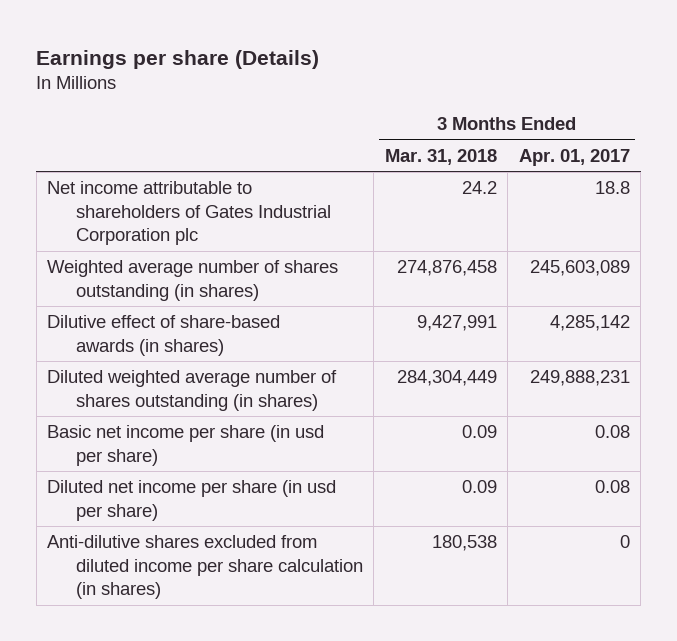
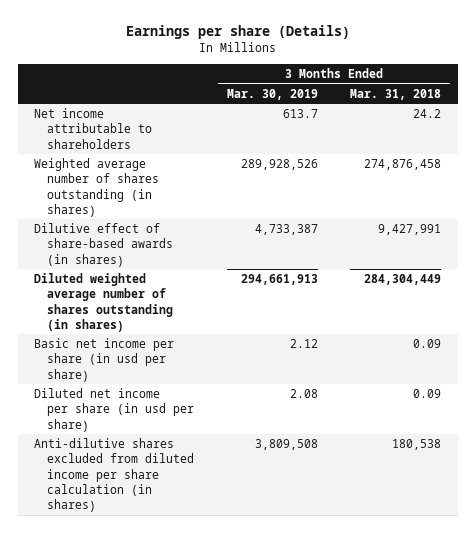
- | 3 Months Ended Mar. 31, 2018 | 3 Months Ended Apr. 01, 2017
+ | 3 Months Ended Mar. 30, 2019 | 3 Months Ended Mar. 31, 2018
- Net income attributable to shareholders of Gates Industrial Corporation plc | 24.2 | 18.8
+ Net income attributable to shareholders | 613.7 | 24.2

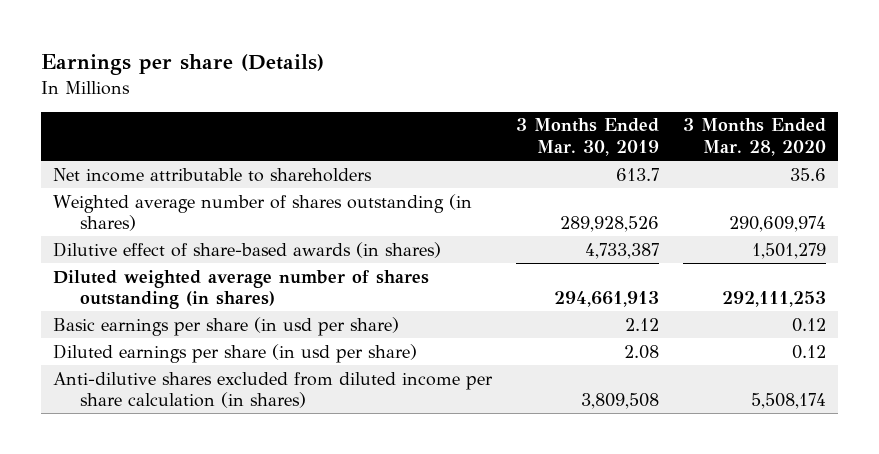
- | 3 Months Ended Mar. 30, 2019 | 3 Months Ended Mar. 31, 2018
+ | 3 Months Ended Mar. 30, 2019 | 3 Months Ended Mar. 28, 2020
- Basic net income per share (in usd per share) | 2.12 | 0.09
- Diluted net income per share (in usd per share) | 2.08 | 0.09
+ Basic earnings per share (in usd per share) | 2.12 | 0.12
+ Diluted earnings per share (in usd per share) | 2.08 | 0.12

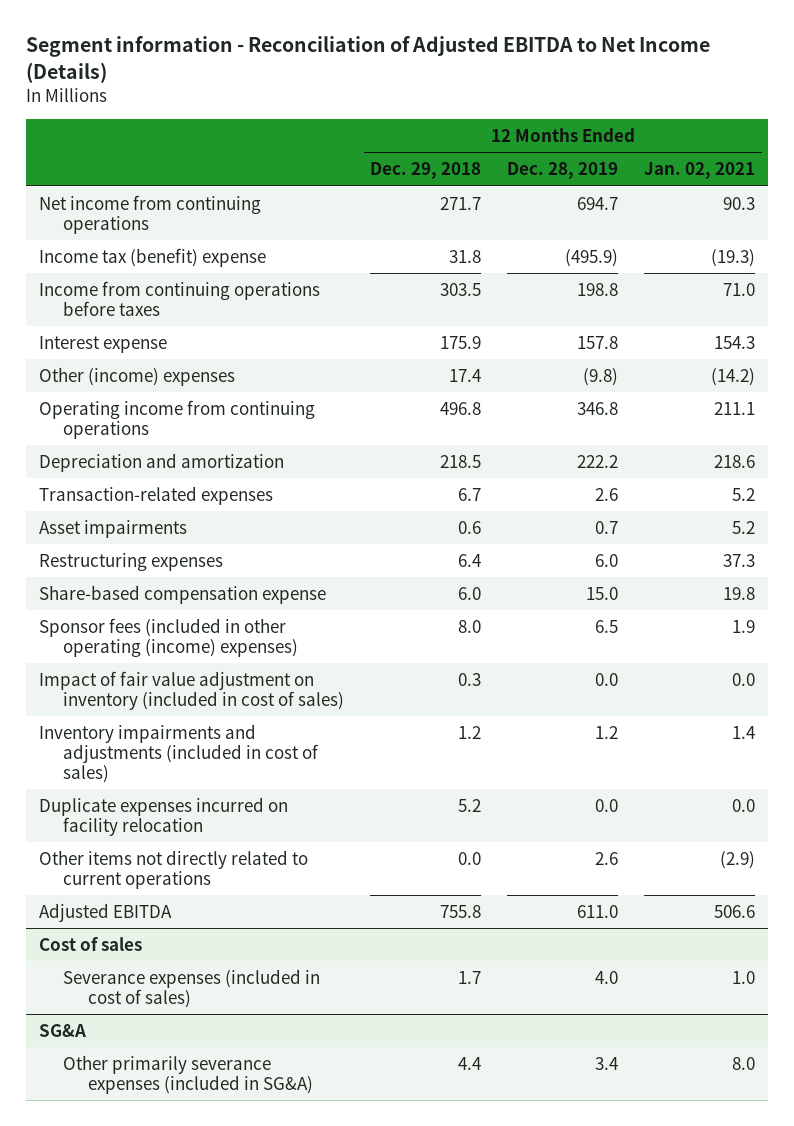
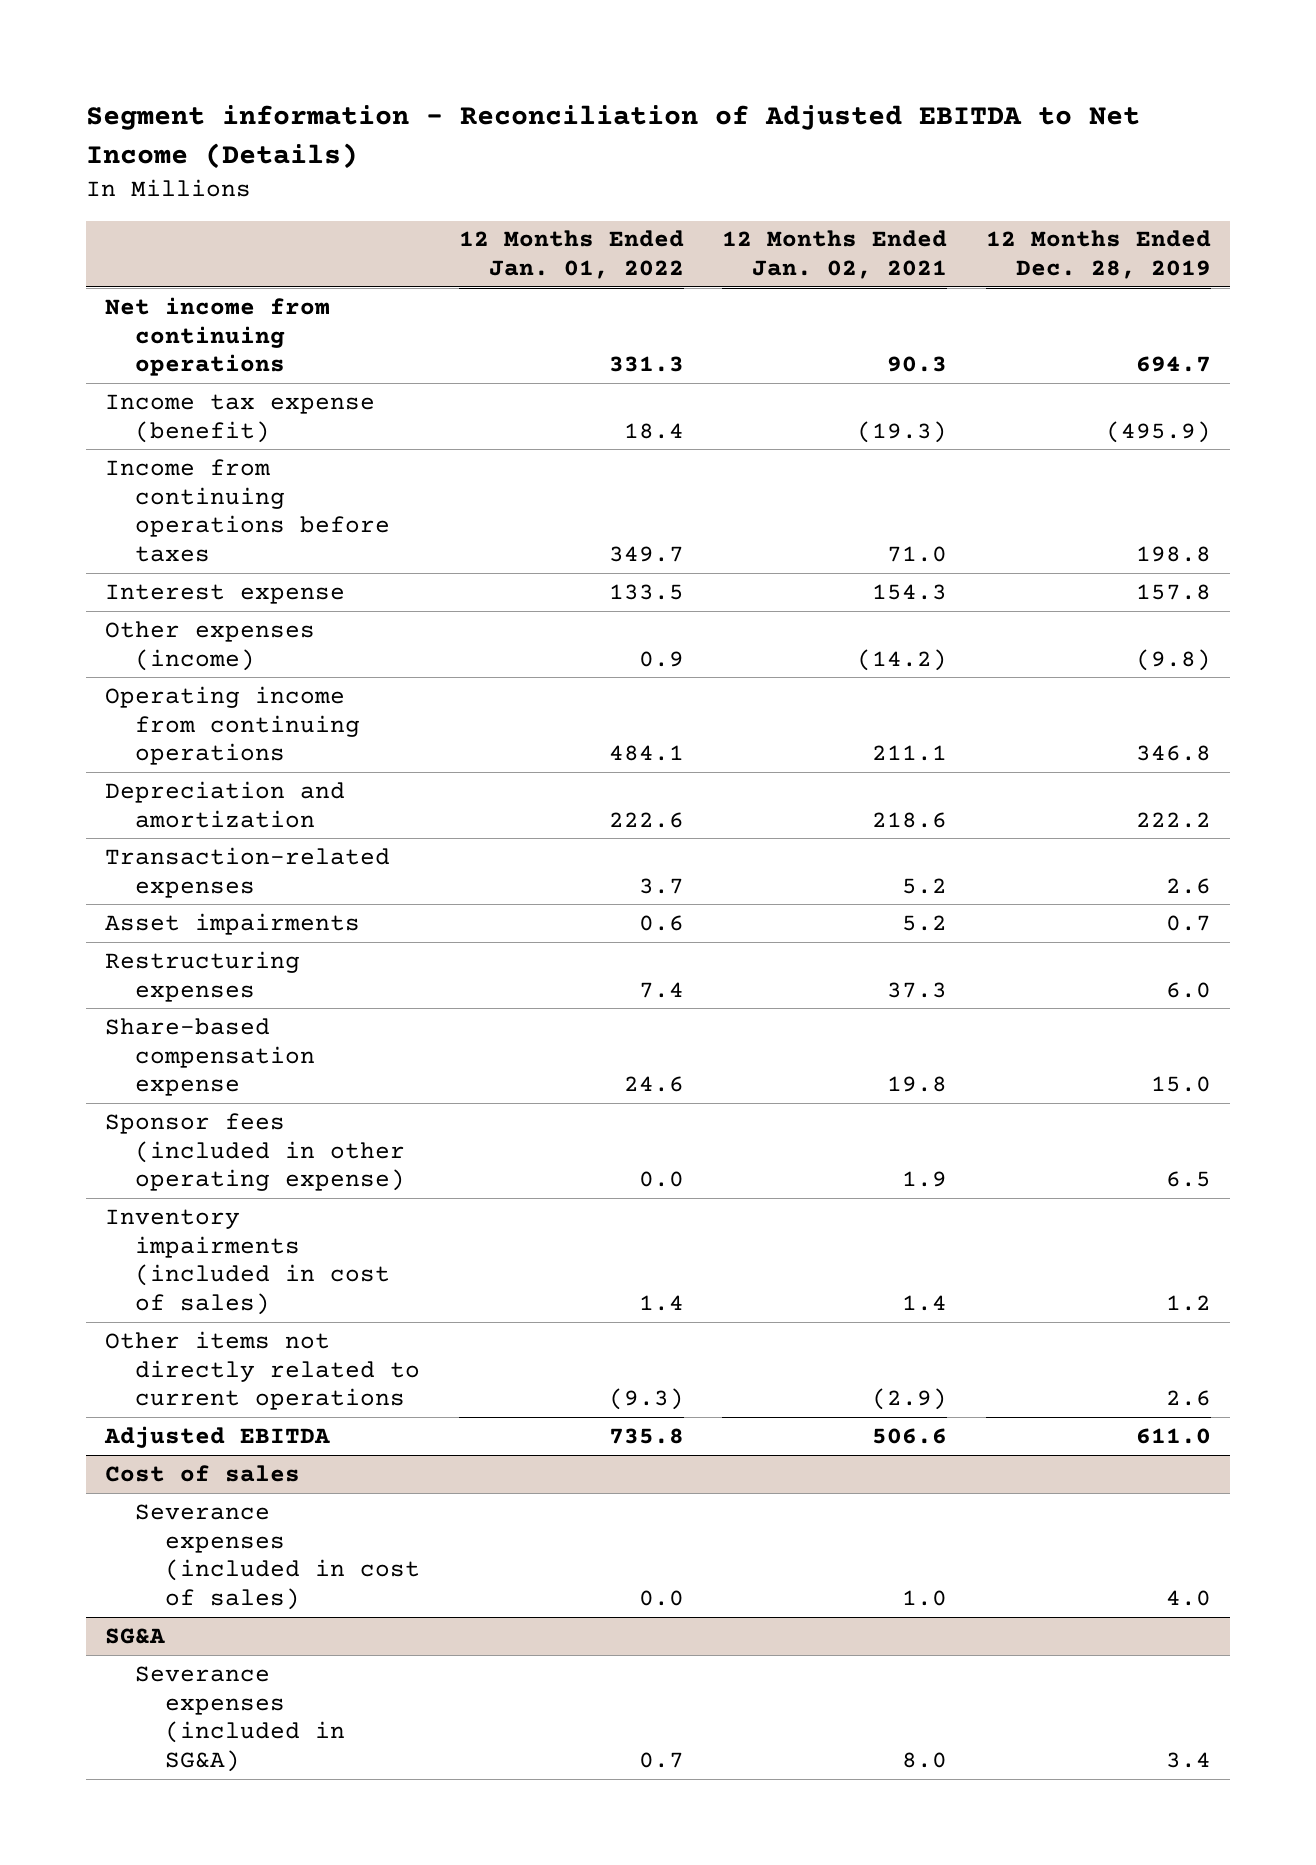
- | 12 Months Ended Dec. 29, 2018 | 12 Months Ended Dec. 28, 2019 | 12 Months Ended Jan. 02, 2021
+ | 12 Months Ended Jan. 01, 2022 | 12 Months Ended Jan. 02, 2021 | 12 Months Ended Dec. 28, 2019
- Income tax (benefit) expense | 31.8 | (495.9) | (19.3)
+ Income tax expense (benefit) | 18.4 | (19.3) | (495.9)
- Other (income) expenses | 17.4 | (9.8) | (14.2)
+ Other expenses (income) | 0.9 | (14.2) | (9.8)
- Sponsor fees (included in other operating (income) expenses) | 8.0 | 6.5 | 1.9
- Impact of fair value adjustment on inventory (included in cost of sales) | 0.3 | 0.0 | 0.0
- Inventory impairments and adjustments (included in cost of sales) | 1.2 | 1.2 | 1.4
- Duplicate expenses incurred on facility relocation | 5.2 | 0.0 | 0.0
+ Sponsor fees (included in other operating expense) | 0.0 | 1.9 | 6.5
+ Inventory impairments (included in cost of sales) | 1.4 | 1.4 | 1.2
@ SG&A
- Other primarily severance expenses (included in SG&A) | 4.4 | 3.4 | 8.0
+ Severance expenses (included in SG&A) | 0.7 | 8.0 | 3.4

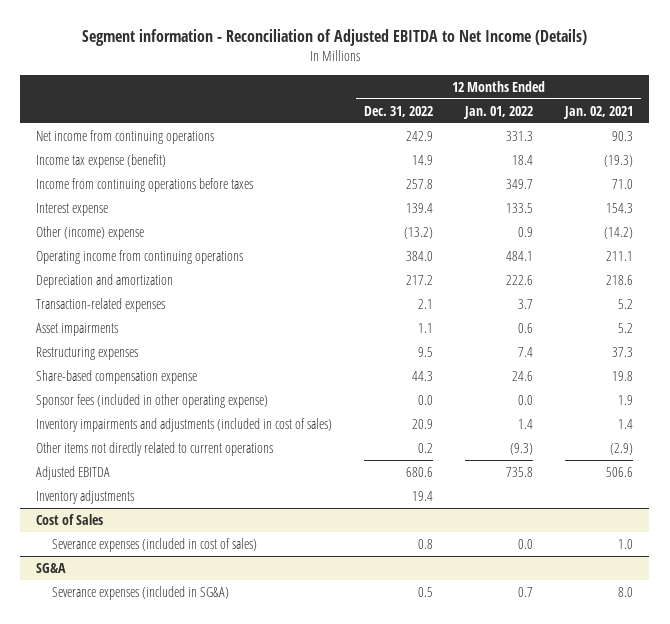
- | 12 Months Ended Jan. 01, 2022 | 12 Months Ended Jan. 02, 2021 | 12 Months Ended Dec. 28, 2019
+ | 12 Months Ended Dec. 31, 2022 | 12 Months Ended Jan. 01, 2022 | 12 Months Ended Jan. 02, 2021
- Other expenses (income) | 0.9 | (14.2) | (9.8)
+ Other (income) expense | (13.2) | 0.9 | (14.2)
- Inventory impairments (included in cost of sales) | 1.4 | 1.4 | 1.2
+ Inventory impairments and adjustments (included in cost of sales) | 20.9 | 1.4 | 1.4
- Cost of sales
+ Inventory adjustments | 19.4 | |
+ Cost of Sales

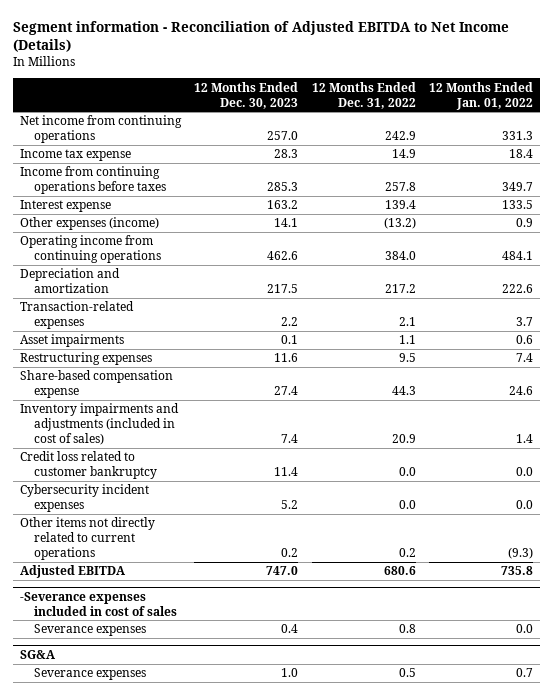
- | 12 Months Ended Dec. 31, 2022 | 12 Months Ended Jan. 01, 2022 | 12 Months Ended Jan. 02, 2021
+ | 12 Months Ended Dec. 30, 2023 | 12 Months Ended Dec. 31, 2022 | 12 Months Ended Jan. 01, 2022
- Income tax expense (benefit) | 14.9 | 18.4 | (19.3)
+ Income tax expense | 28.3 | 14.9 | 18.4
- Other (income) expense | (13.2) | 0.9 | (14.2)
+ Other expenses (income) | 14.1 | (13.2) | 0.9
- Sponsor fees (included in other operating expense) | 0.0 | 0.0 | 1.9
+ Credit loss related to customer bankruptcy | 11.4 | 0.0 | 0.0
+ Cybersecurity incident expenses | 5.2 | 0.0 | 0.0
- Inventory adjustments | 19.4 | |
- Cost of Sales
- Severance expenses (included in cost of sales) | 0.8 | 0.0 | 1.0
+ -Severance expenses included in cost of sales
+ Severance expenses | 0.4 | 0.8 | 0.0
@ SG&A
- Severance expenses (included in SG&A) | 0.5 | 0.7 | 8.0
+ Severance expenses | 1.0 | 0.5 | 0.7

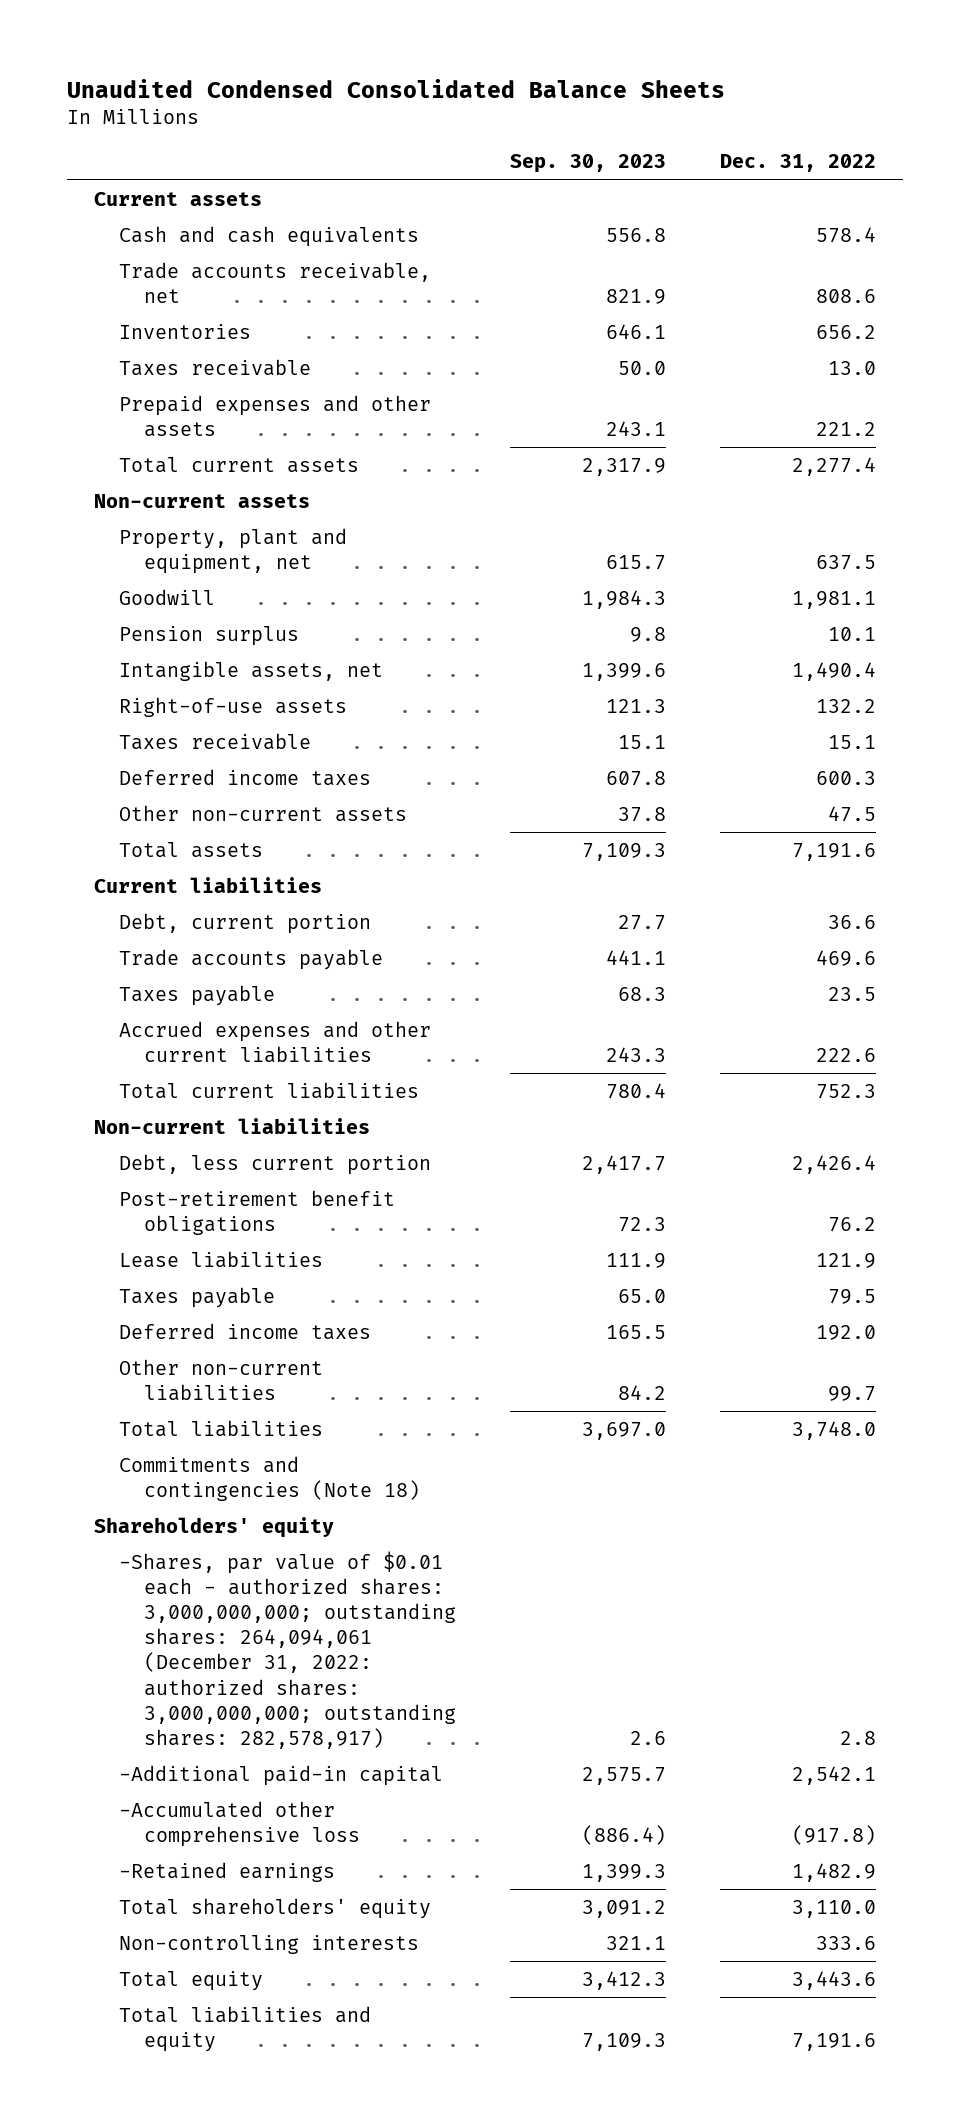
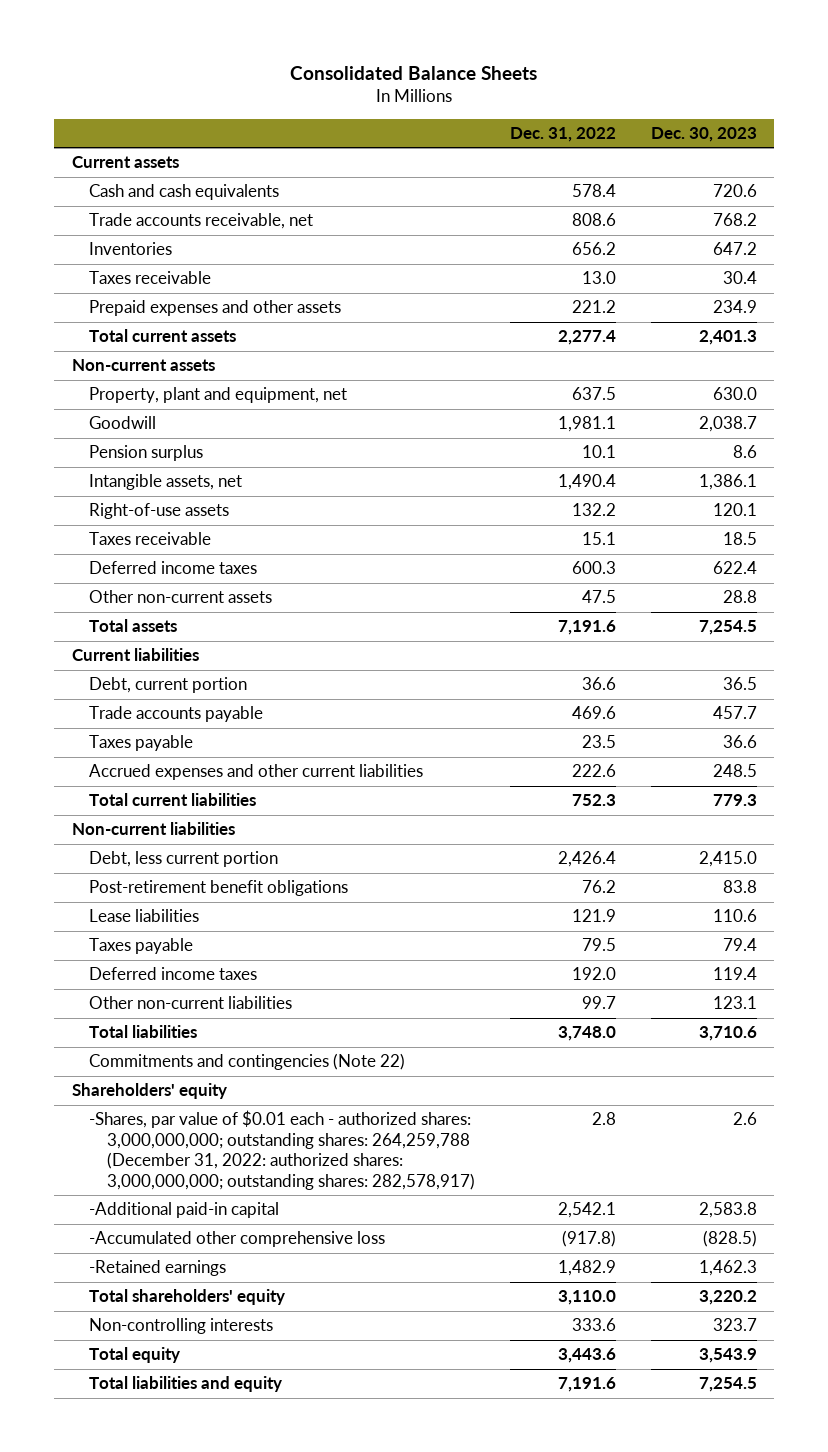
- Unaudited Condensed Consolidated Balance Sheets
+ Consolidated Balance Sheets
- | Sep. 30, 2023 | Dec. 31, 2022
+ | Dec. 31, 2022 | Dec. 30, 2023
- Commitments and contingencies (Note 18)
+ Commitments and contingencies (Note 22)
- -Shares, par value of $0.01 each - authorized shares: 3,000,000,000; outstanding shares: 264,094,061 (December 31, 2022: authorized shares: 3,000,000,000; outstanding shares: 282,578,917) | 2.6 | 2.8
+ -Shares, par value of $0.01 each - authorized shares: 3,000,000,000; outstanding shares: 264,259,788 (December 31, 2022: authorized shares: 3,000,000,000; outstanding shares: 282,578,917) | 2.8 | 2.6

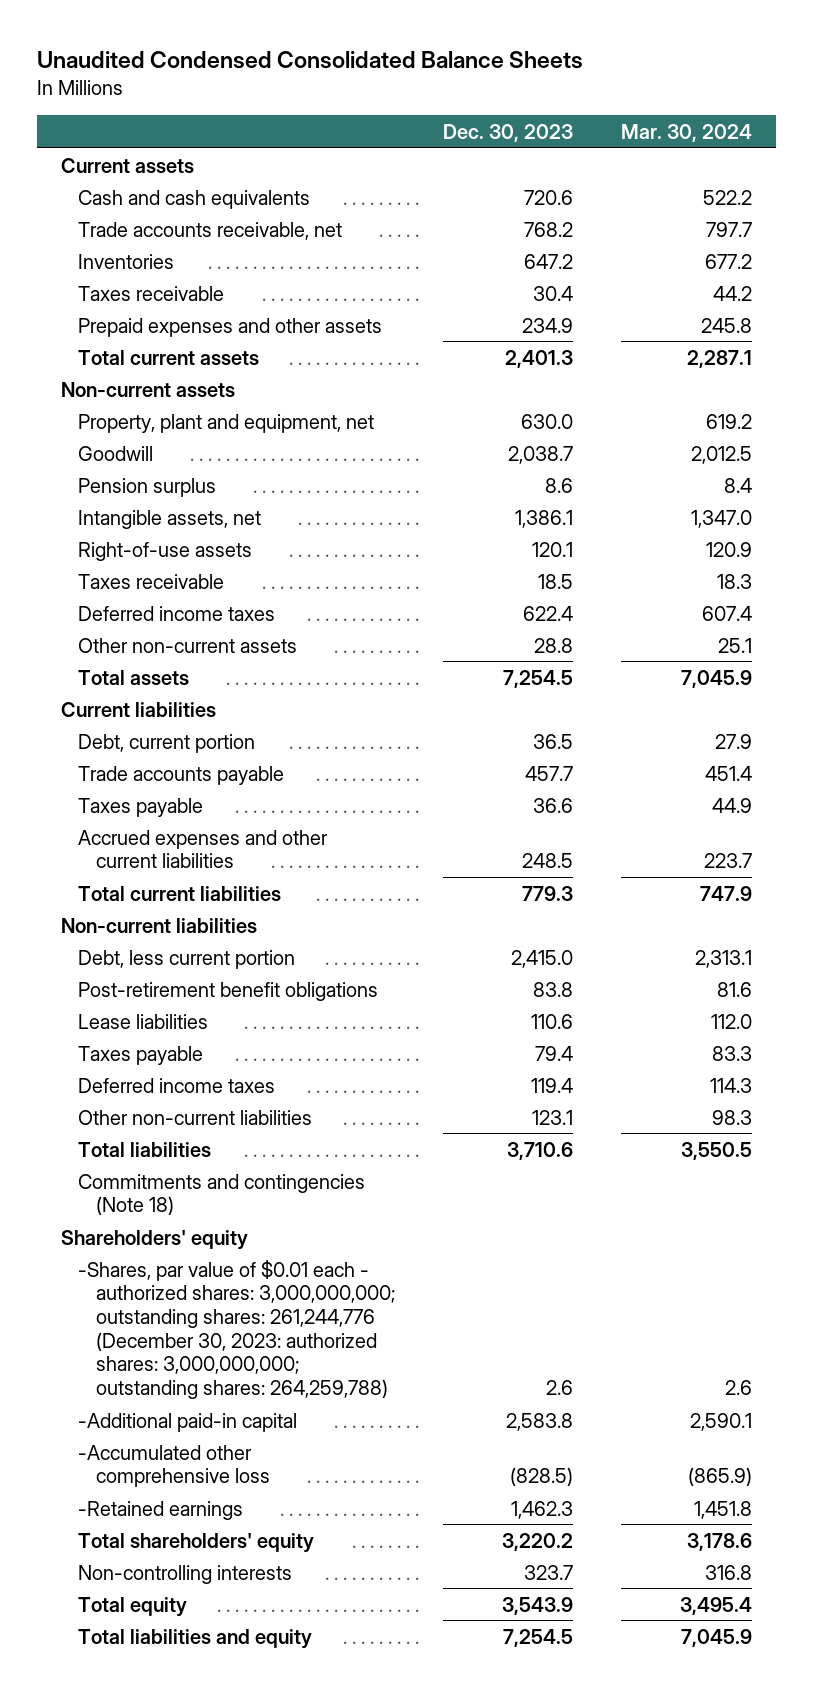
- Consolidated Balance Sheets
+ Unaudited Condensed Consolidated Balance Sheets
- | Dec. 31, 2022 | Dec. 30, 2023
+ | Dec. 30, 2023 | Mar. 30, 2024
- Commitments and contingencies (Note 22)
+ Commitments and contingencies (Note 18)
- -Shares, par value of $0.01 each - authorized shares: 3,000,000,000; outstanding shares: 264,259,788 (December 31, 2022: authorized shares: 3,000,000,000; outstanding shares: 282,578,917) | 2.8 | 2.6
+ -Shares, par value of $0.01 each - authorized shares: 3,000,000,000; outstanding shares: 261,244,776 (December 30, 2023: authorized shares: 3,000,000,000; outstanding shares: 264,259,788) | 2.6 | 2.6

